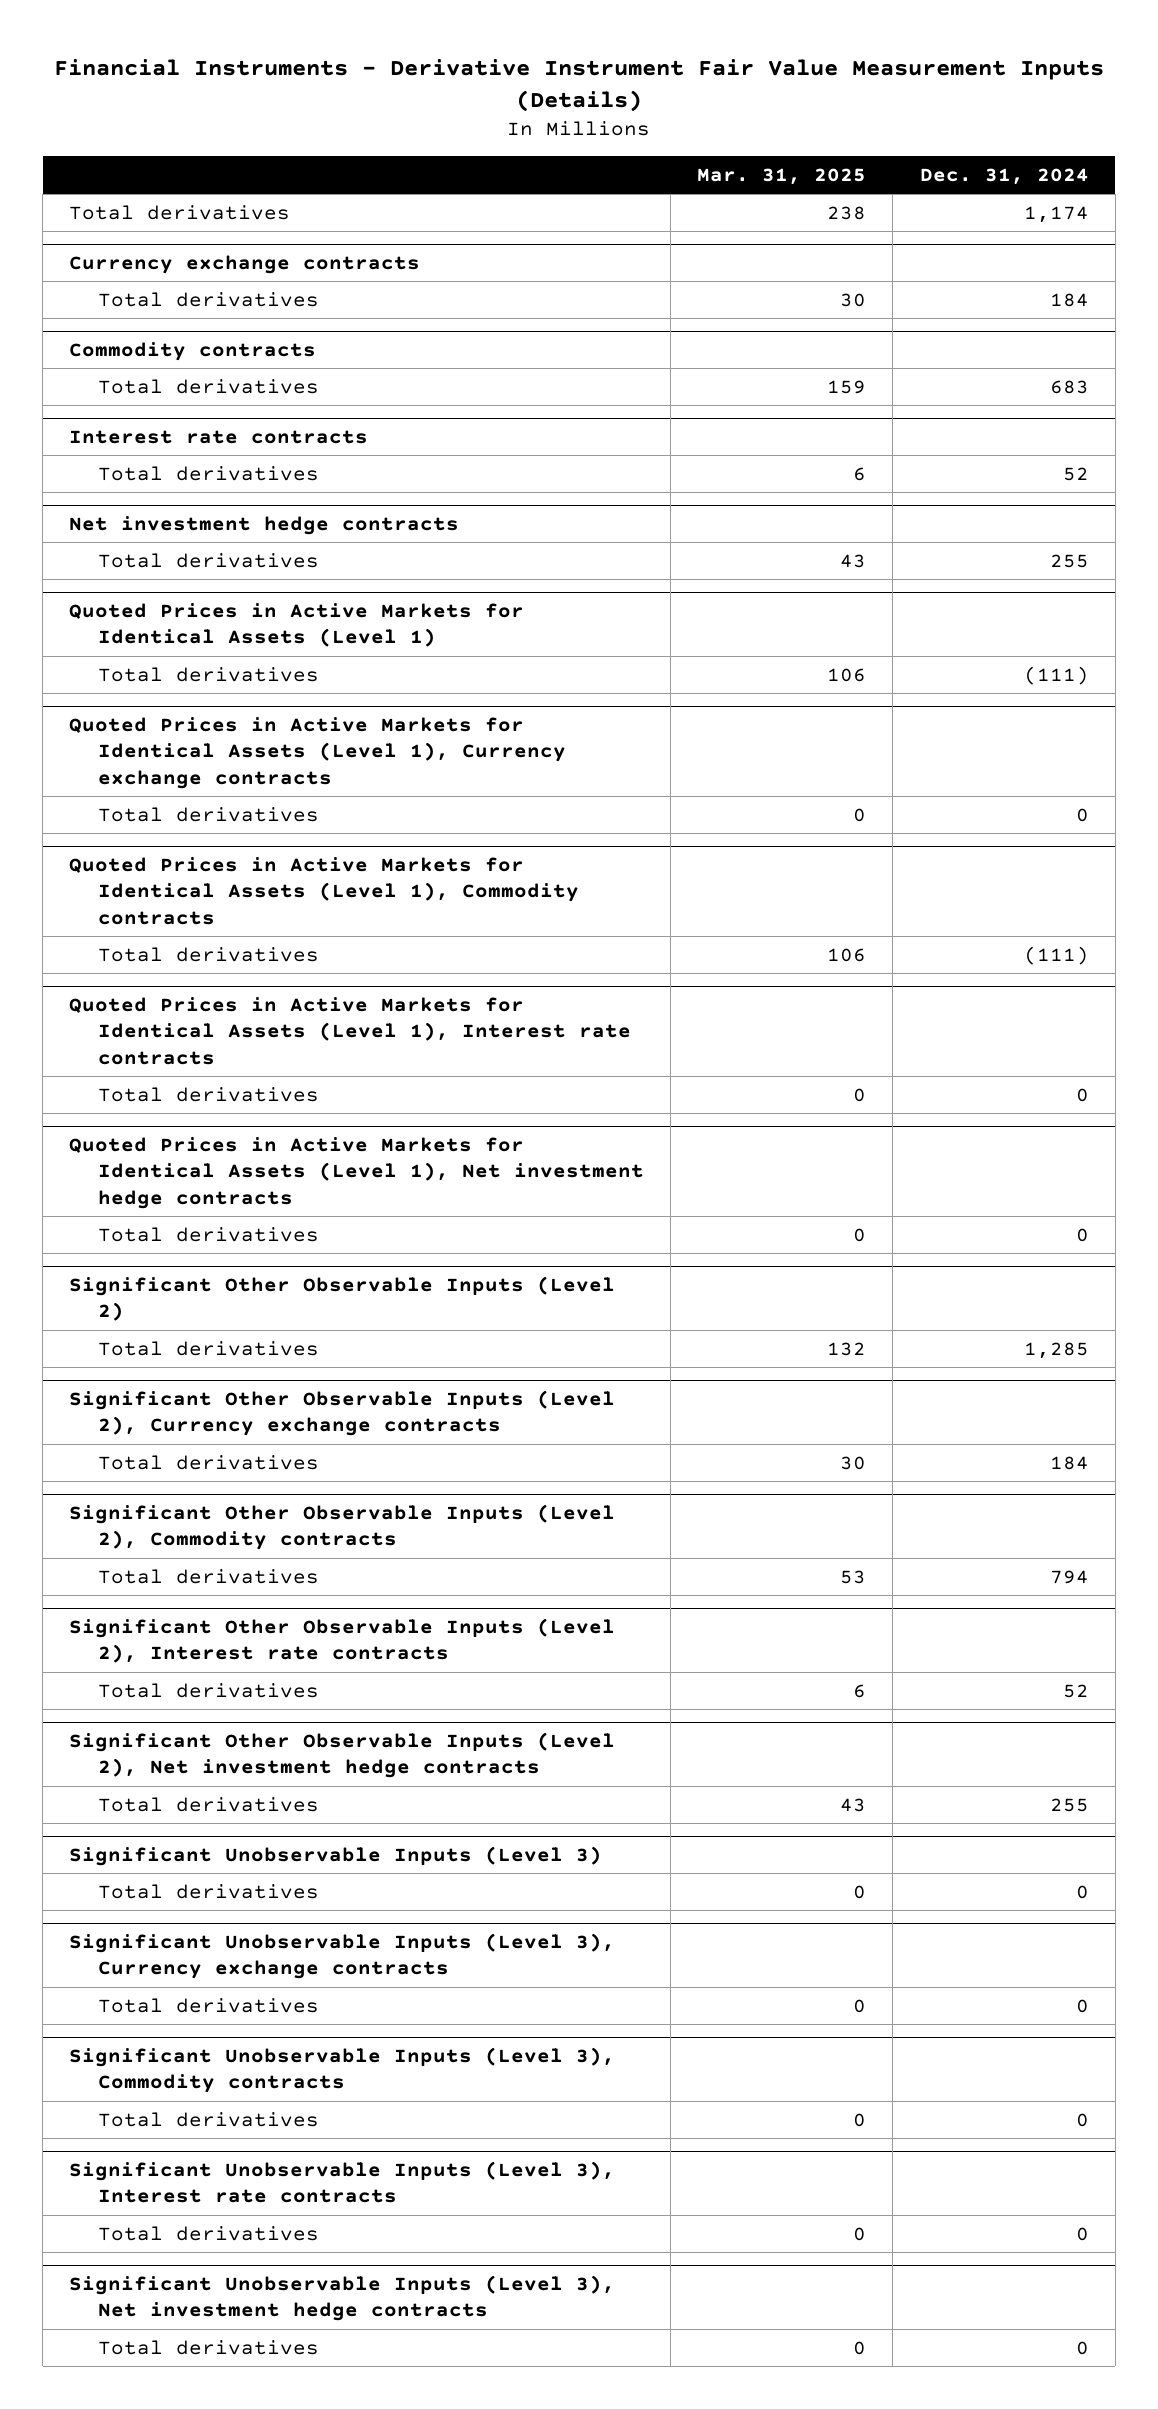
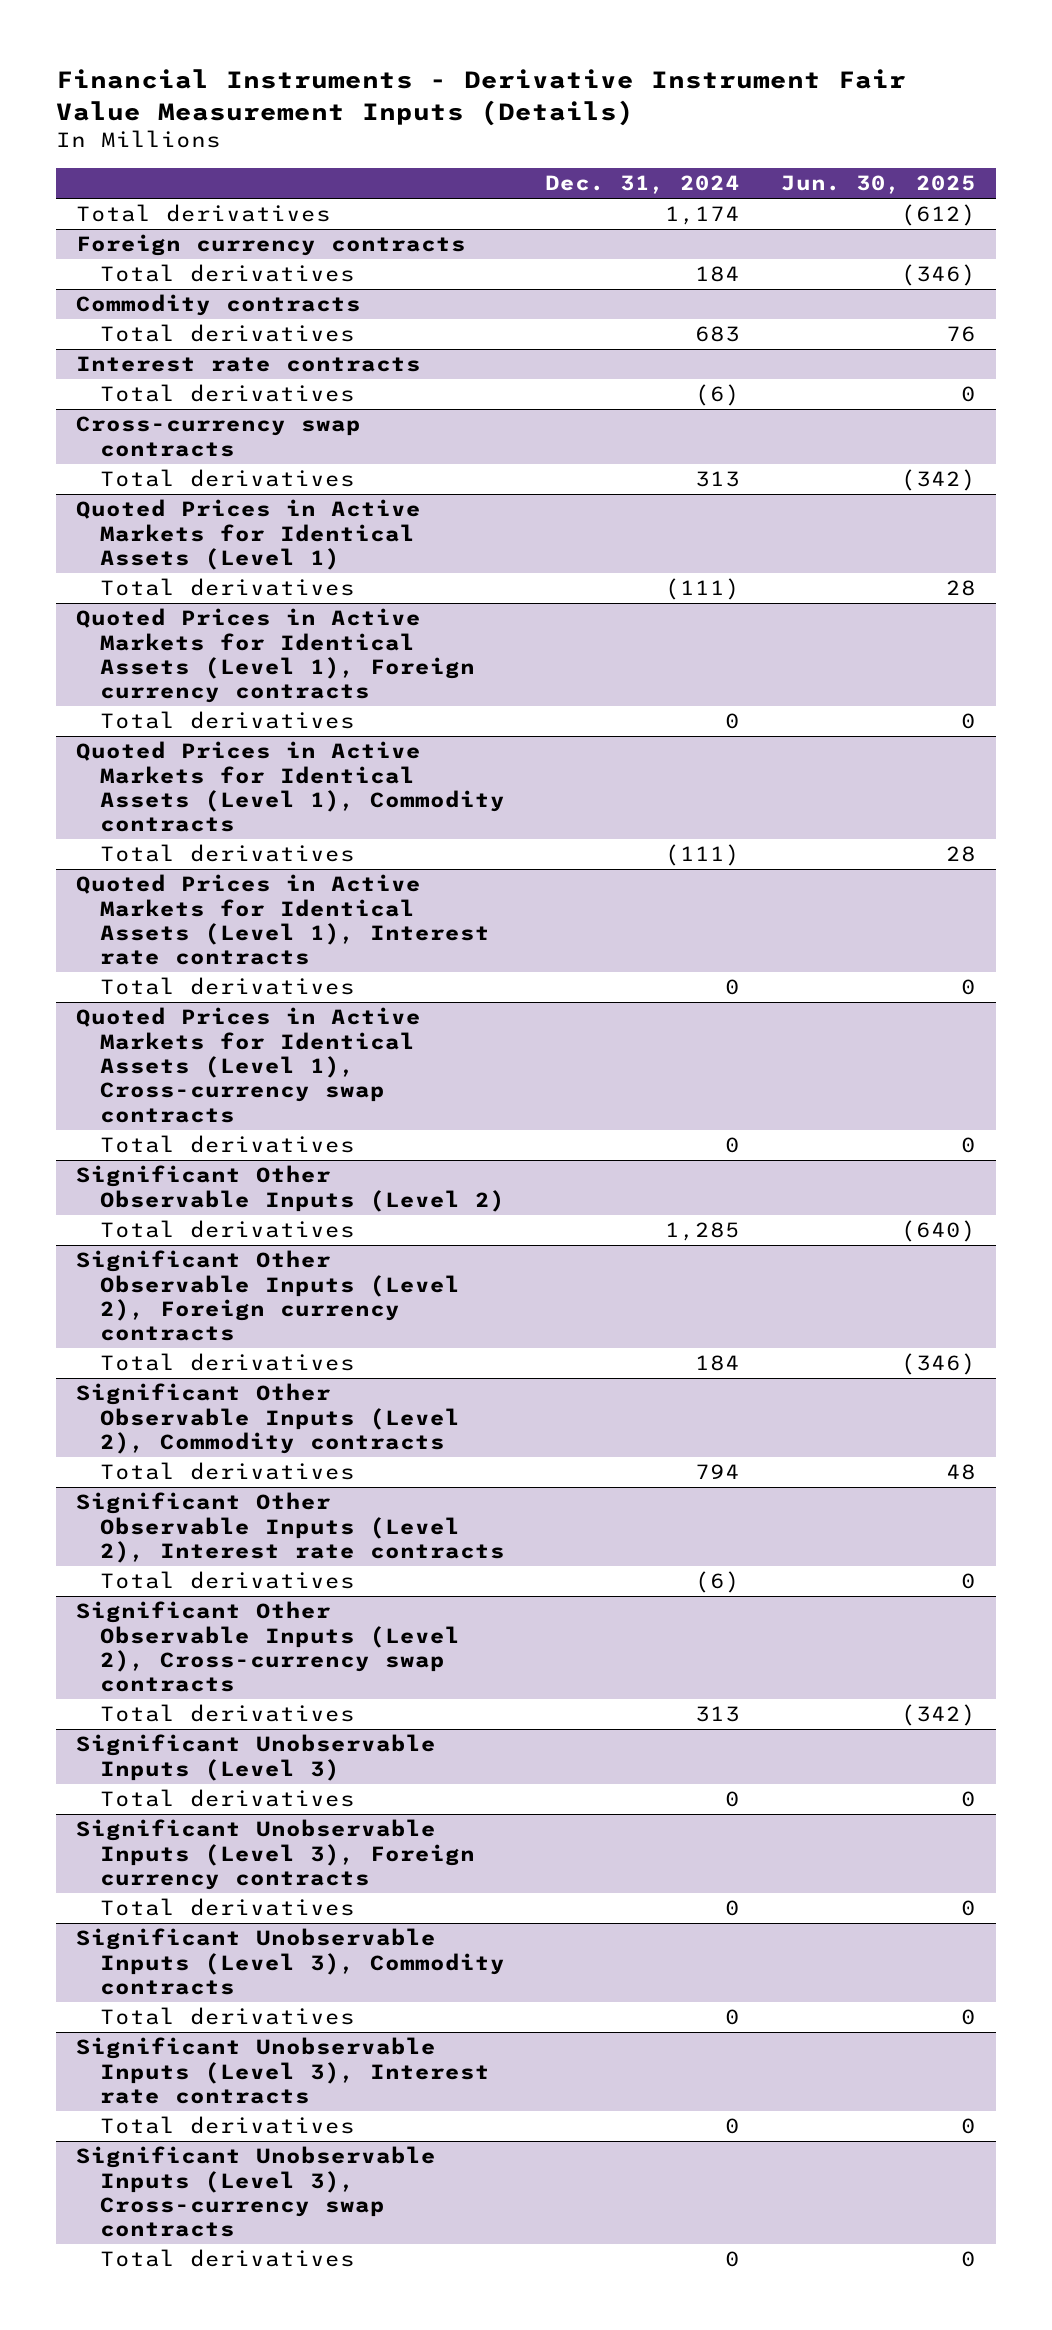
- | Mar. 31, 2025 | Dec. 31, 2024
+ | Dec. 31, 2024 | Jun. 30, 2025
- Currency exchange contracts
+ Foreign currency contracts
@ Interest rate contracts
- Total derivatives | 6 | 52
- Net investment hedge contracts
- Total derivatives | 43 | 255
@ Interest rate contracts
+ Total derivatives | (6) | 0
+ Cross-currency swap contracts
+ Total derivatives | 313 | (342)
- Quoted Prices in Active Markets for Identical Assets (Level 1), Currency exchange contracts
+ Quoted Prices in Active Markets for Identical Assets (Level 1), Foreign currency contracts
- Quoted Prices in Active Markets for Identical Assets (Level 1), Net investment hedge contracts
+ Quoted Prices in Active Markets for Identical Assets (Level 1), Cross-currency swap contracts
- Significant Other Observable Inputs (Level 2), Currency exchange contracts
+ Significant Other Observable Inputs (Level 2), Foreign currency contracts
@ Significant Other Observable Inputs (Level 2), Interest rate contracts
- Total derivatives | 6 | 52
- Significant Other Observable Inputs (Level 2), Net investment hedge contracts
- Total derivatives | 43 | 255
@ Significant Other Observable Inputs (Level 2), Interest rate contracts
+ Total derivatives | (6) | 0
+ Significant Other Observable Inputs (Level 2), Cross-currency swap contracts
+ Total derivatives | 313 | (342)
- Significant Unobservable Inputs (Level 3), Currency exchange contracts
+ Significant Unobservable Inputs (Level 3), Foreign currency contracts
- Significant Unobservable Inputs (Level 3), Net investment hedge contracts
+ Significant Unobservable Inputs (Level 3), Cross-currency swap contracts

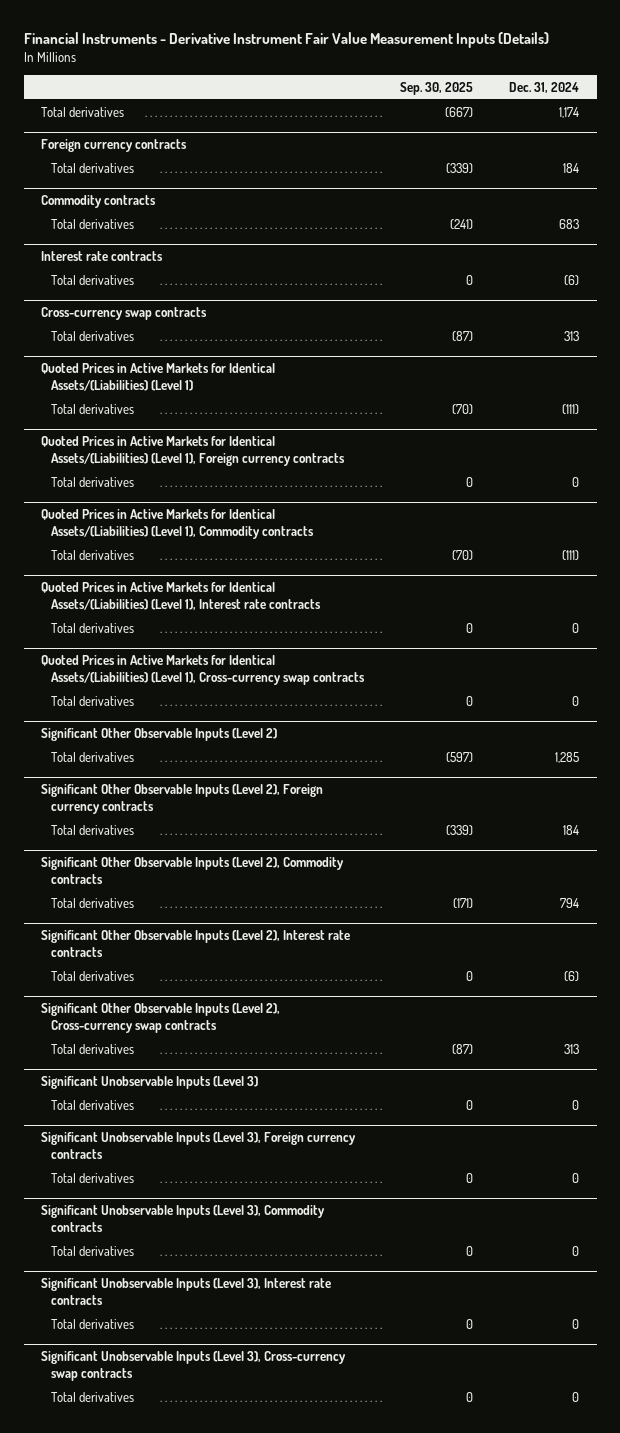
- | Dec. 31, 2024 | Jun. 30, 2025
+ | Sep. 30, 2025 | Dec. 31, 2024
- Quoted Prices in Active Markets for Identical Assets (Level 1)
+ Quoted Prices in Active Markets for Identical Assets/(Liabilities) (Level 1)
- Quoted Prices in Active Markets for Identical Assets (Level 1), Foreign currency contracts
+ Quoted Prices in Active Markets for Identical Assets/(Liabilities) (Level 1), Foreign currency contracts
- Quoted Prices in Active Markets for Identical Assets (Level 1), Commodity contracts
+ Quoted Prices in Active Markets for Identical Assets/(Liabilities) (Level 1), Commodity contracts
- Quoted Prices in Active Markets for Identical Assets (Level 1), Interest rate contracts
+ Quoted Prices in Active Markets for Identical Assets/(Liabilities) (Level 1), Interest rate contracts
- Quoted Prices in Active Markets for Identical Assets (Level 1), Cross-currency swap contracts
+ Quoted Prices in Active Markets for Identical Assets/(Liabilities) (Level 1), Cross-currency swap contracts

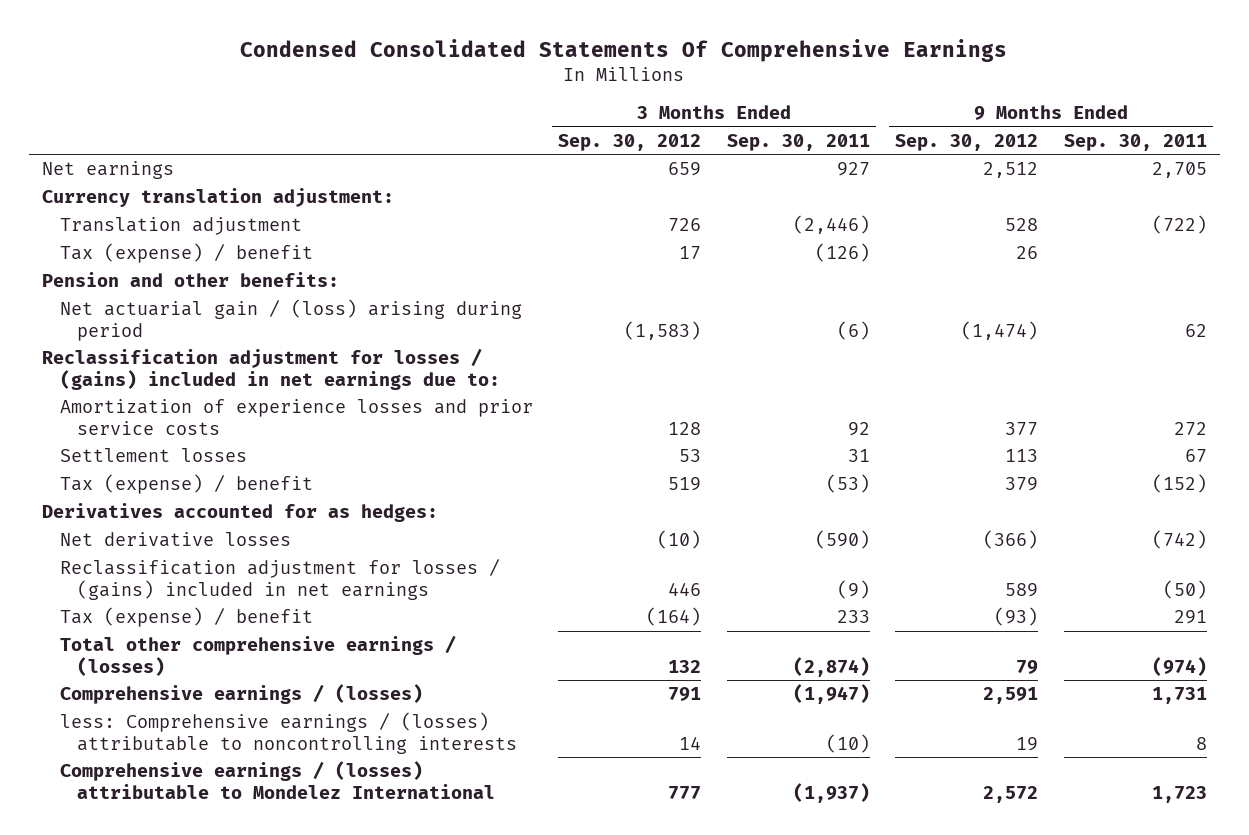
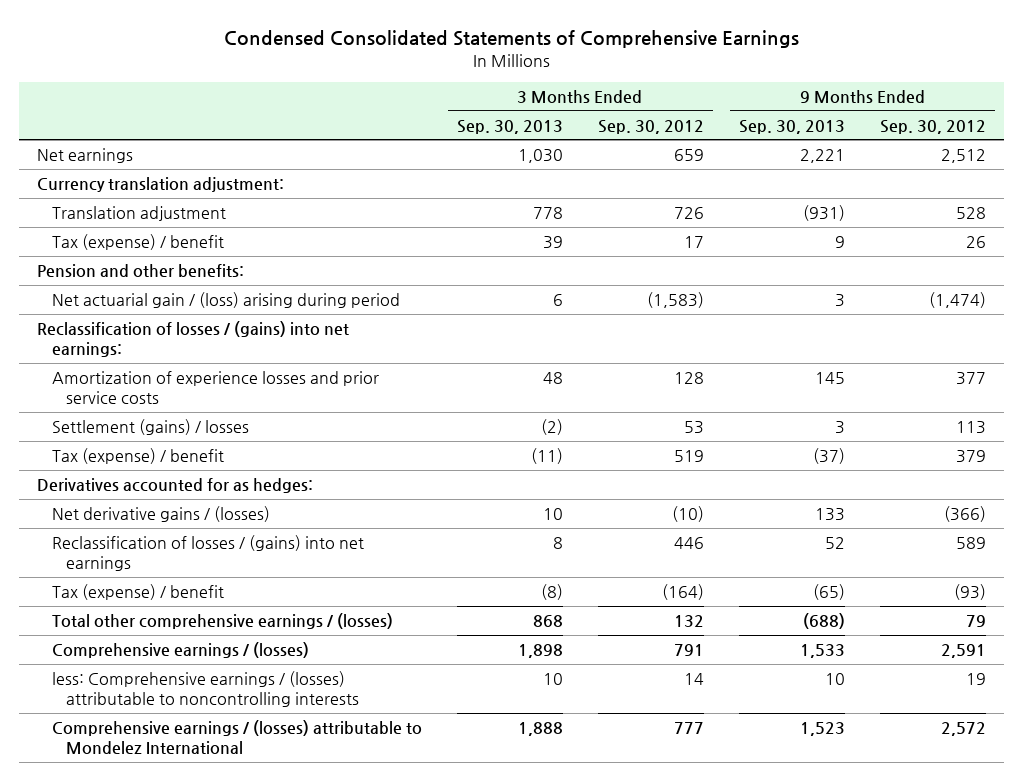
- Condensed Consolidated Statements Of Comprehensive Earnings
+ Condensed Consolidated Statements of Comprehensive Earnings
- | 3 Months Ended Sep. 30, 2012 | 3 Months Ended Sep. 30, 2011 | 9 Months Ended Sep. 30, 2012 | 9 Months Ended Sep. 30, 2011
+ | 3 Months Ended Sep. 30, 2013 | 3 Months Ended Sep. 30, 2012 | 9 Months Ended Sep. 30, 2013 | 9 Months Ended Sep. 30, 2012
- Reclassification adjustment for losses / (gains) included in net earnings due to:
+ Reclassification of losses / (gains) into net earnings:
- Settlement losses | 53 | 31 | 113 | 67
+ Settlement (gains) / losses | (2) | 53 | 3 | 113
- Net derivative losses | (10) | (590) | (366) | (742)
- Reclassification adjustment for losses / (gains) included in net earnings | 446 | (9) | 589 | (50)
+ Net derivative gains / (losses) | 10 | (10) | 133 | (366)
+ Reclassification of losses / (gains) into net earnings | 8 | 446 | 52 | 589

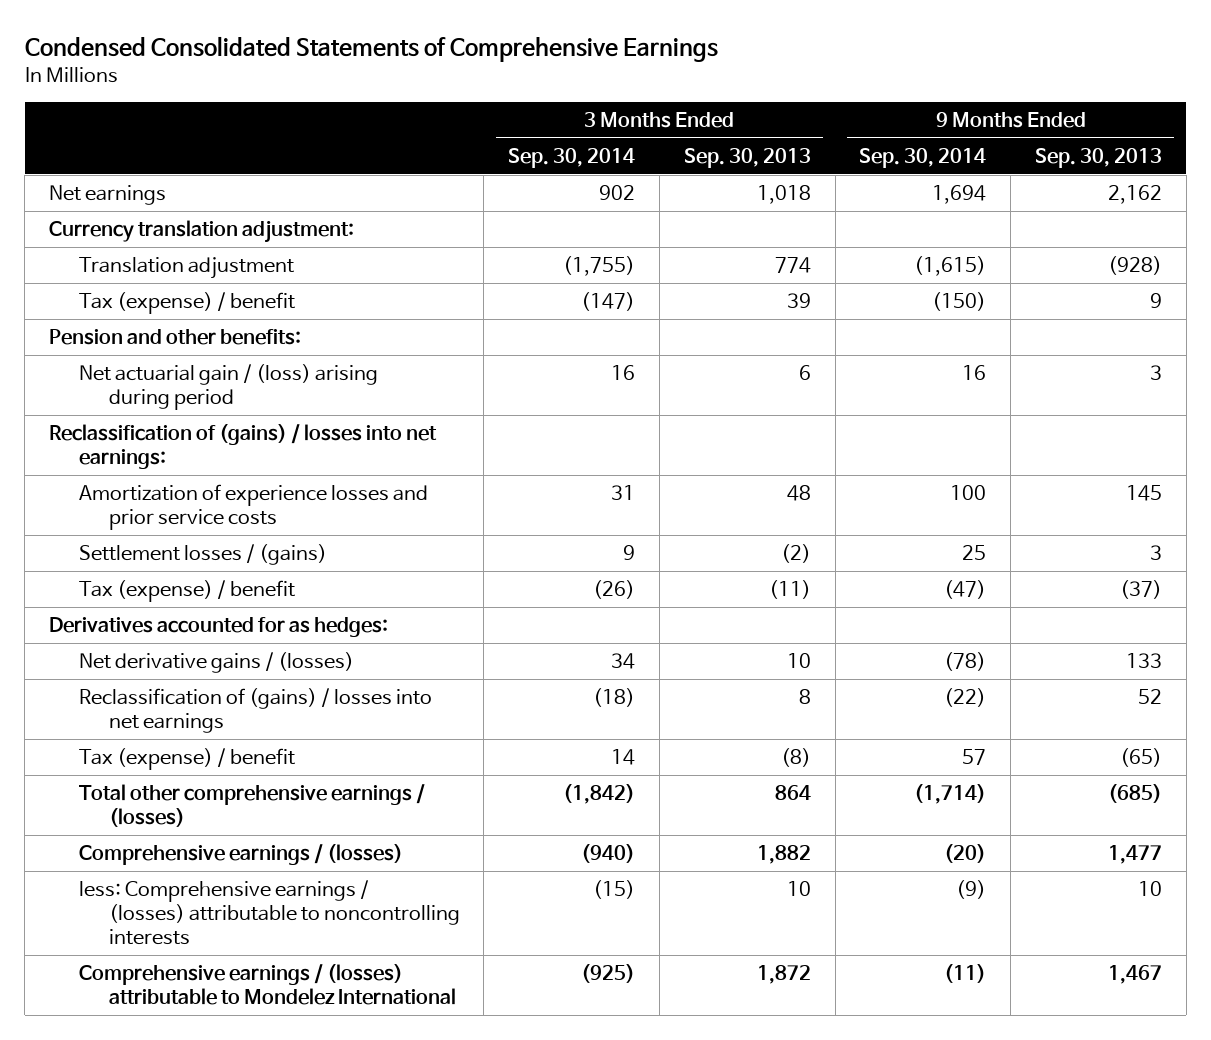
- | 3 Months Ended Sep. 30, 2013 | 3 Months Ended Sep. 30, 2012 | 9 Months Ended Sep. 30, 2013 | 9 Months Ended Sep. 30, 2012
+ | 3 Months Ended Sep. 30, 2014 | 3 Months Ended Sep. 30, 2013 | 9 Months Ended Sep. 30, 2014 | 9 Months Ended Sep. 30, 2013
- Net earnings | 1,030 | 659 | 2,221 | 2,512
+ Net earnings | 902 | 1,018 | 1,694 | 2,162
- Translation adjustment | 778 | 726 | (931) | 528
+ Translation adjustment | (1,755) | 774 | (1,615) | (928)
- Reclassification of losses / (gains) into net earnings:
+ Reclassification of (gains) / losses into net earnings:
- Settlement (gains) / losses | (2) | 53 | 3 | 113
+ Settlement losses / (gains) | 9 | (2) | 25 | 3
- Reclassification of losses / (gains) into net earnings | 8 | 446 | 52 | 589
+ Reclassification of (gains) / losses into net earnings | (18) | 8 | (22) | 52
- Total other comprehensive earnings / (losses) | 868 | 132 | (688) | 79
- Comprehensive earnings / (losses) | 1,898 | 791 | 1,533 | 2,591
+ Total other comprehensive earnings / (losses) | (1,842) | 864 | (1,714) | (685)
+ Comprehensive earnings / (losses) | (940) | 1,882 | (20) | 1,477
- Comprehensive earnings / (losses) attributable to Mondelez International | 1,888 | 777 | 1,523 | 2,572
+ Comprehensive earnings / (losses) attributable to Mondelez International | (925) | 1,872 | (11) | 1,467

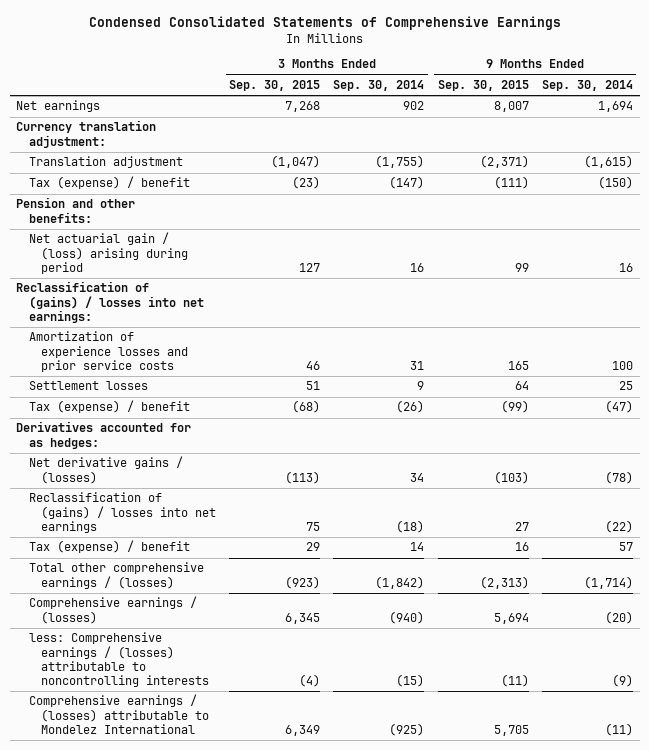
- | 3 Months Ended Sep. 30, 2014 | 3 Months Ended Sep. 30, 2013 | 9 Months Ended Sep. 30, 2014 | 9 Months Ended Sep. 30, 2013
+ | 3 Months Ended Sep. 30, 2015 | 3 Months Ended Sep. 30, 2014 | 9 Months Ended Sep. 30, 2015 | 9 Months Ended Sep. 30, 2014
- Settlement losses / (gains) | 9 | (2) | 25 | 3
+ Settlement losses | 51 | 9 | 64 | 25

